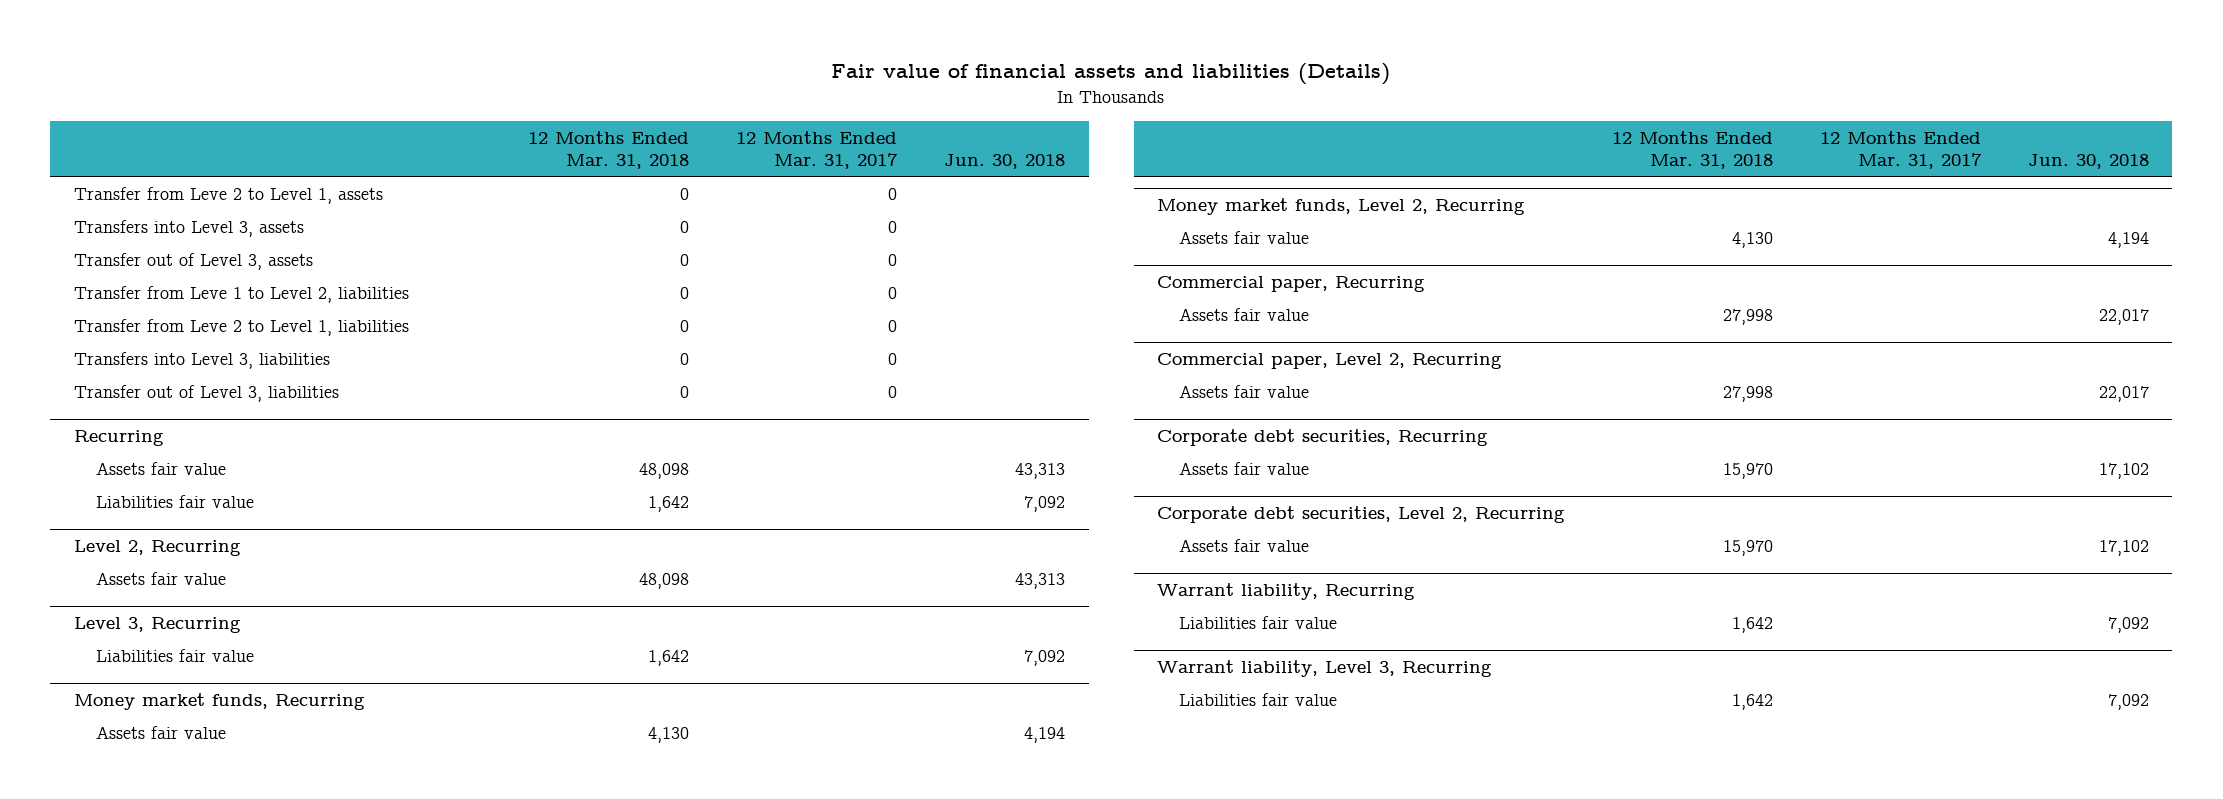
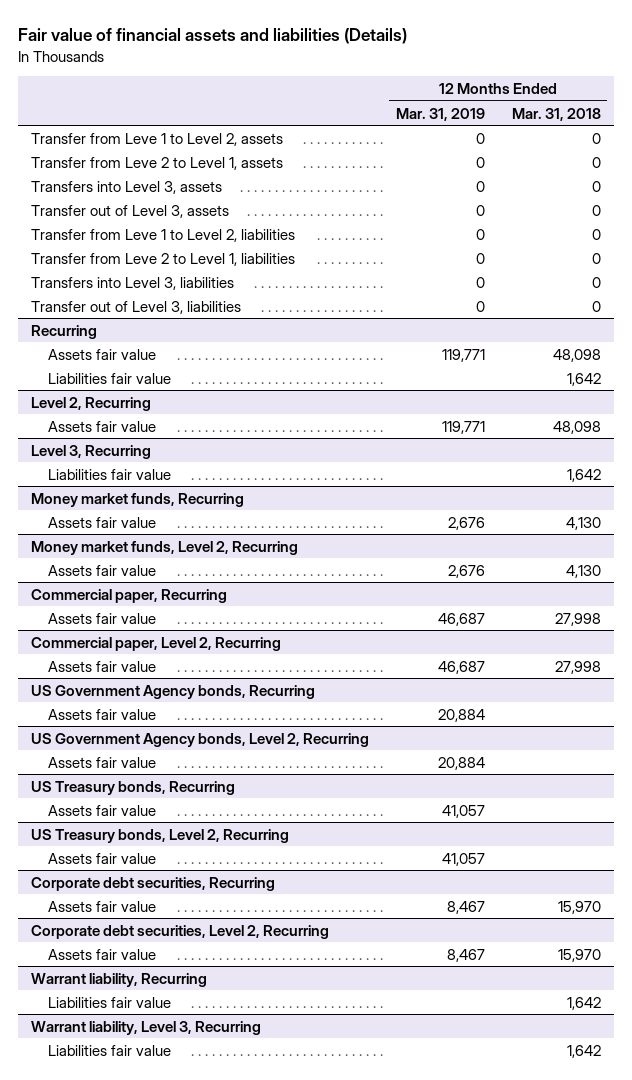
- | 12 Months Ended Mar. 31, 2018 | 12 Months Ended Mar. 31, 2017 | Jun. 30, 2018
+ | 12 Months Ended Mar. 31, 2019 | 12 Months Ended Mar. 31, 2018
+ Transfer from Leve 1 to Level 2, assets | 0 | 0
+ US Government Agency bonds, Recurring
+ Assets fair value | 20,884 |
+ US Government Agency bonds, Level 2, Recurring
+ Assets fair value | 20,884 |
+ US Treasury bonds, Recurring
+ Assets fair value | 41,057 |
+ US Treasury bonds, Level 2, Recurring
+ Assets fair value | 41,057 |

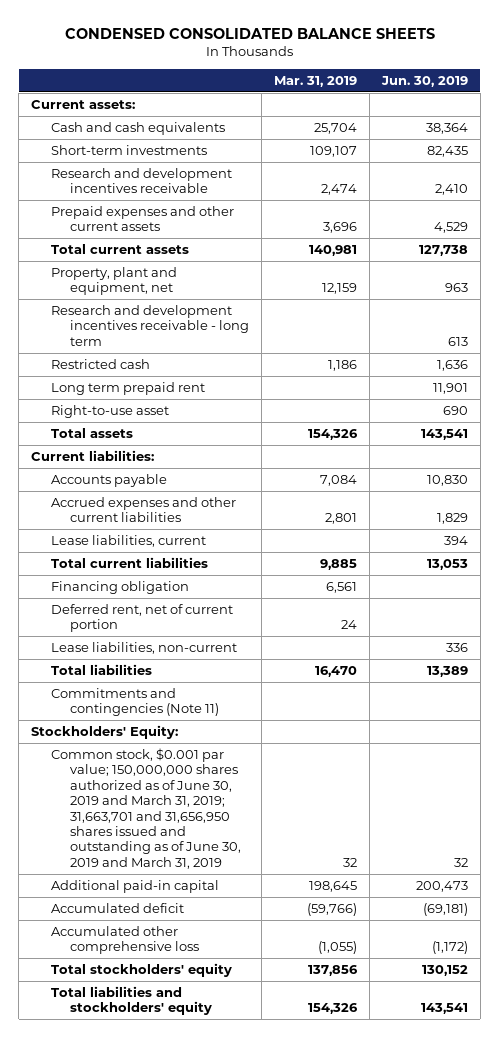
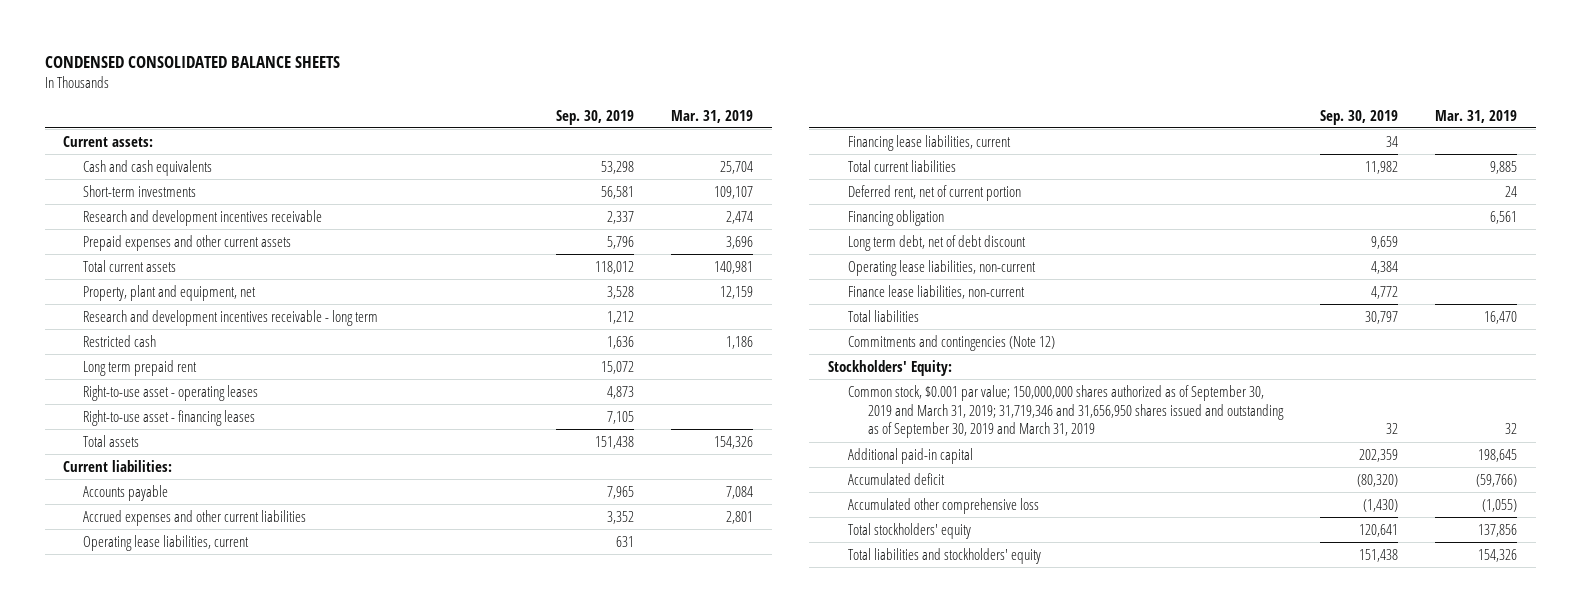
- | Mar. 31, 2019 | Jun. 30, 2019
+ | Sep. 30, 2019 | Mar. 31, 2019
- Right-to-use asset | | 690
+ Right-to-use asset - operating leases | 4,873 |
+ Right-to-use asset - financing leases | 7,105 |
- Lease liabilities, current | | 394
+ Operating lease liabilities, current | 631 |
+ Financing lease liabilities, current | 34 |
- Lease liabilities, non-current | | 336
moved down: Financing obligation | | 6,561
+ Long term debt, net of debt discount | 9,659 |
+ Operating lease liabilities, non-current | 4,384 |
+ Finance lease liabilities, non-current | 4,772 |
- Commitments and contingencies (Note 11)
+ Commitments and contingencies (Note 12)
- Common stock, $0.001 par value; 150,000,000 shares authorized as of June 30, 2019 and March 31, 2019; 31,663,701 and 31,656,950 shares issued and outstanding as of June 30, 2019 and March 31, 2019 | 32 | 32
+ Common stock, $0.001 par value; 150,000,000 shares authorized as of September 30, 2019 and March 31, 2019; 31,719,346 and 31,656,950 shares issued and outstanding as of September 30, 2019 and March 31, 2019 | 32 | 32

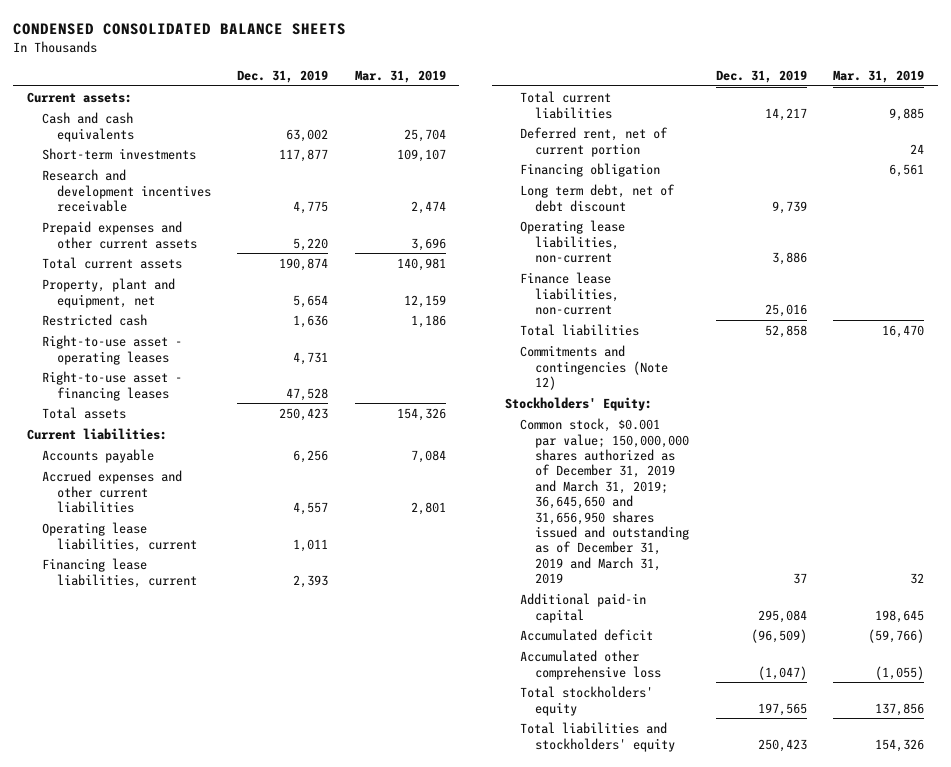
- | Sep. 30, 2019 | Mar. 31, 2019
+ | Dec. 31, 2019 | Mar. 31, 2019
- Research and development incentives receivable - long term | 1,212 |
- Long term prepaid rent | 15,072 |
- Common stock, $0.001 par value; 150,000,000 shares authorized as of September 30, 2019 and March 31, 2019; 31,719,346 and 31,656,950 shares issued and outstanding as of September 30, 2019 and March 31, 2019 | 32 | 32
+ Common stock, $0.001 par value; 150,000,000 shares authorized as of December 31, 2019 and March 31, 2019; 36,645,650 and 31,656,950 shares issued and outstanding as of December 31, 2019 and March 31, 2019 | 37 | 32

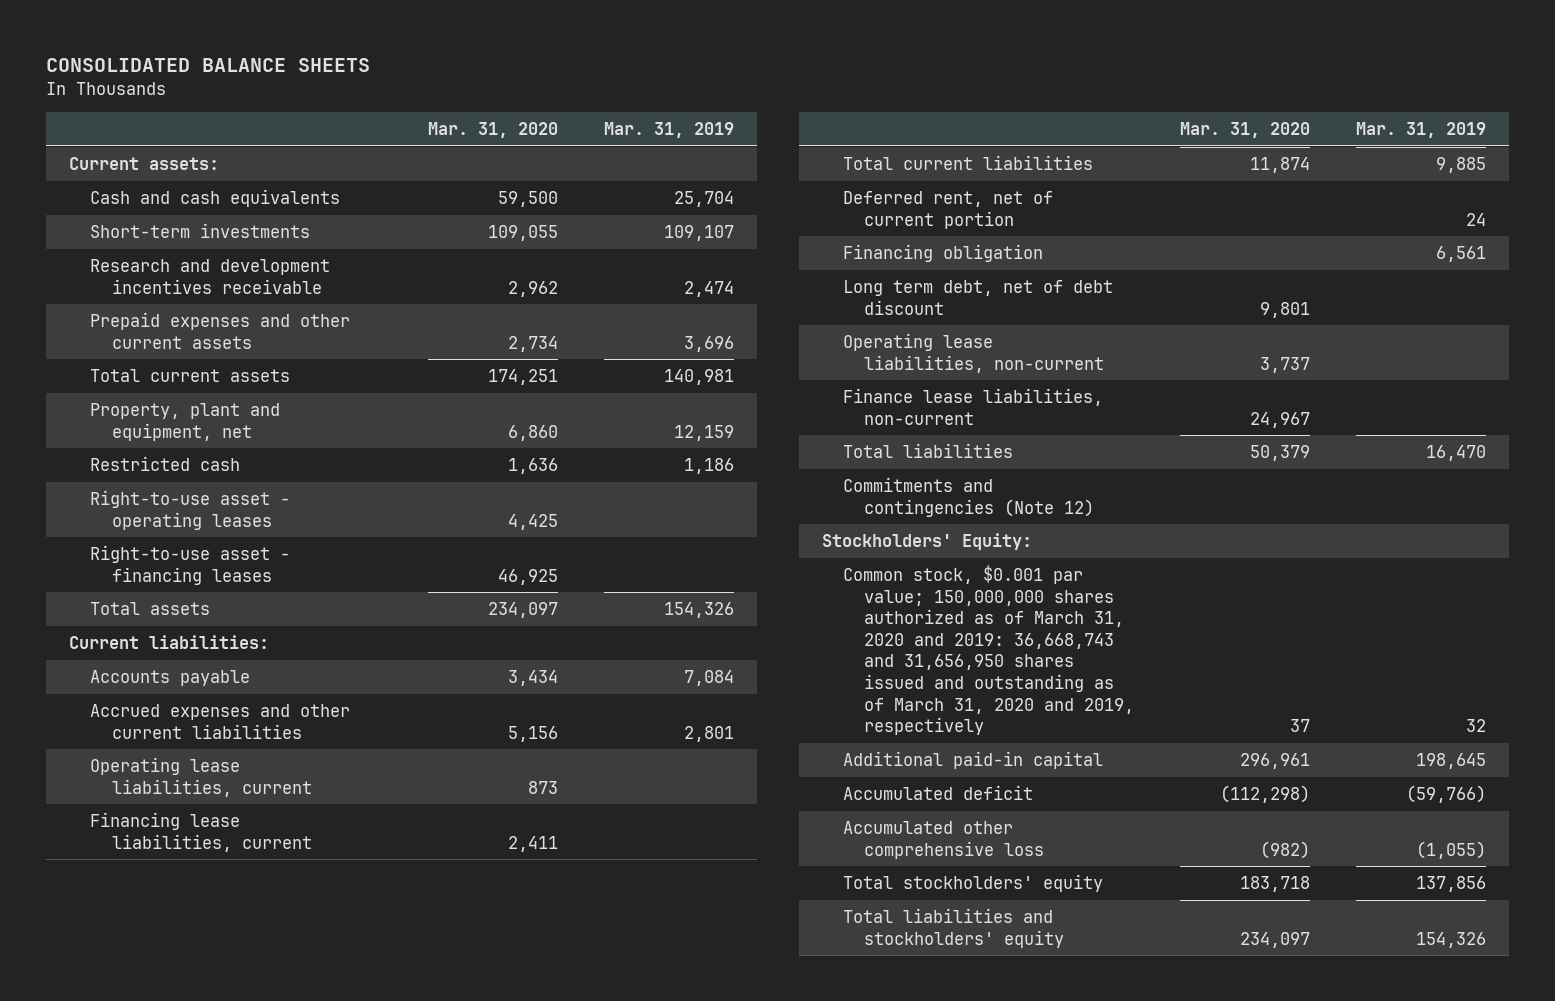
- CONDENSED CONSOLIDATED BALANCE SHEETS
+ CONSOLIDATED BALANCE SHEETS
- | Dec. 31, 2019 | Mar. 31, 2019
+ | Mar. 31, 2020 | Mar. 31, 2019
- Common stock, $0.001 par value; 150,000,000 shares authorized as of December 31, 2019 and March 31, 2019; 36,645,650 and 31,656,950 shares issued and outstanding as of December 31, 2019 and March 31, 2019 | 37 | 32
+ Common stock, $0.001 par value; 150,000,000 shares authorized as of March 31, 2020 and 2019: 36,668,743 and 31,656,950 shares issued and outstanding as of March 31, 2020 and 2019, respectively | 37 | 32

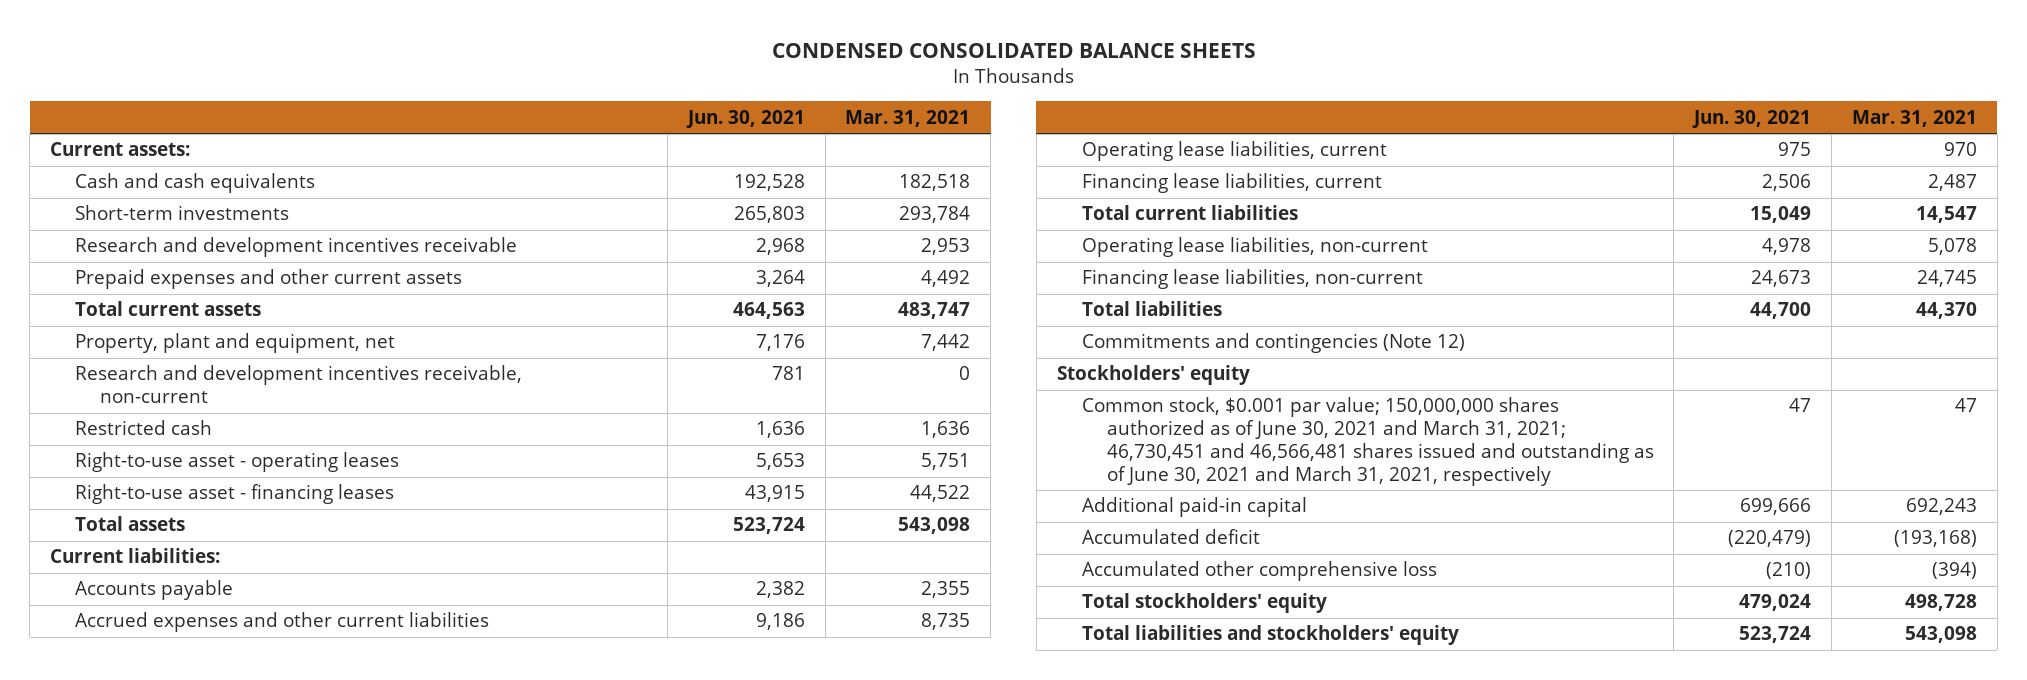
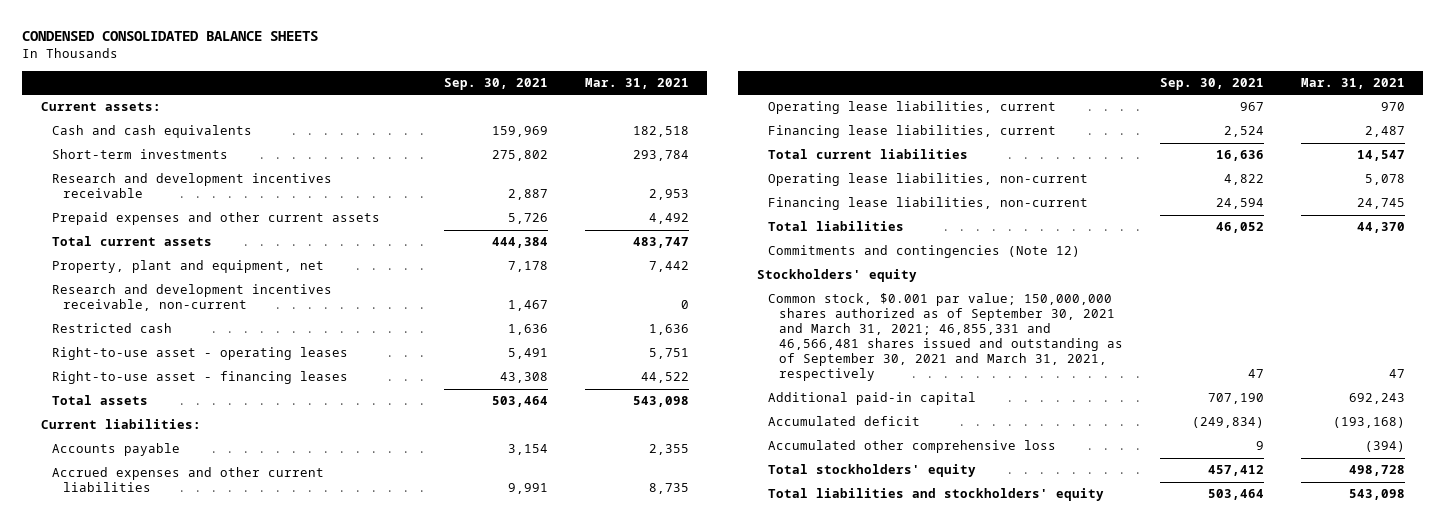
- | Jun. 30, 2021 | Mar. 31, 2021
+ | Sep. 30, 2021 | Mar. 31, 2021
- Common stock, $0.001 par value; 150,000,000 shares authorized as of June 30, 2021 and March 31, 2021; 46,730,451 and 46,566,481 shares issued and outstanding as of June 30, 2021 and March 31, 2021, respectively | 47 | 47
+ Common stock, $0.001 par value; 150,000,000 shares authorized as of September 30, 2021 and March 31, 2021; 46,855,331 and 46,566,481 shares issued and outstanding as of September 30, 2021 and March 31, 2021, respectively | 47 | 47

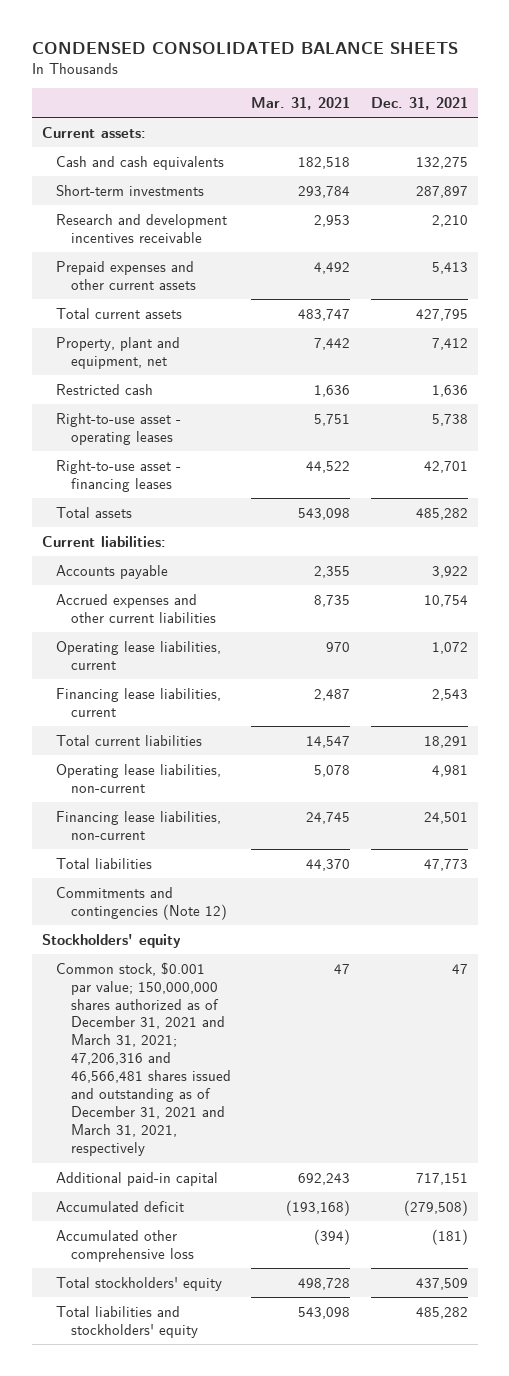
- | Sep. 30, 2021 | Mar. 31, 2021
+ | Mar. 31, 2021 | Dec. 31, 2021
- Research and development incentives receivable, non-current | 1,467 | 0
- Common stock, $0.001 par value; 150,000,000 shares authorized as of September 30, 2021 and March 31, 2021; 46,855,331 and 46,566,481 shares issued and outstanding as of September 30, 2021 and March 31, 2021, respectively | 47 | 47
+ Common stock, $0.001 par value; 150,000,000 shares authorized as of December 31, 2021 and March 31, 2021; 47,206,316 and 46,566,481 shares issued and outstanding as of December 31, 2021 and March 31, 2021, respectively | 47 | 47

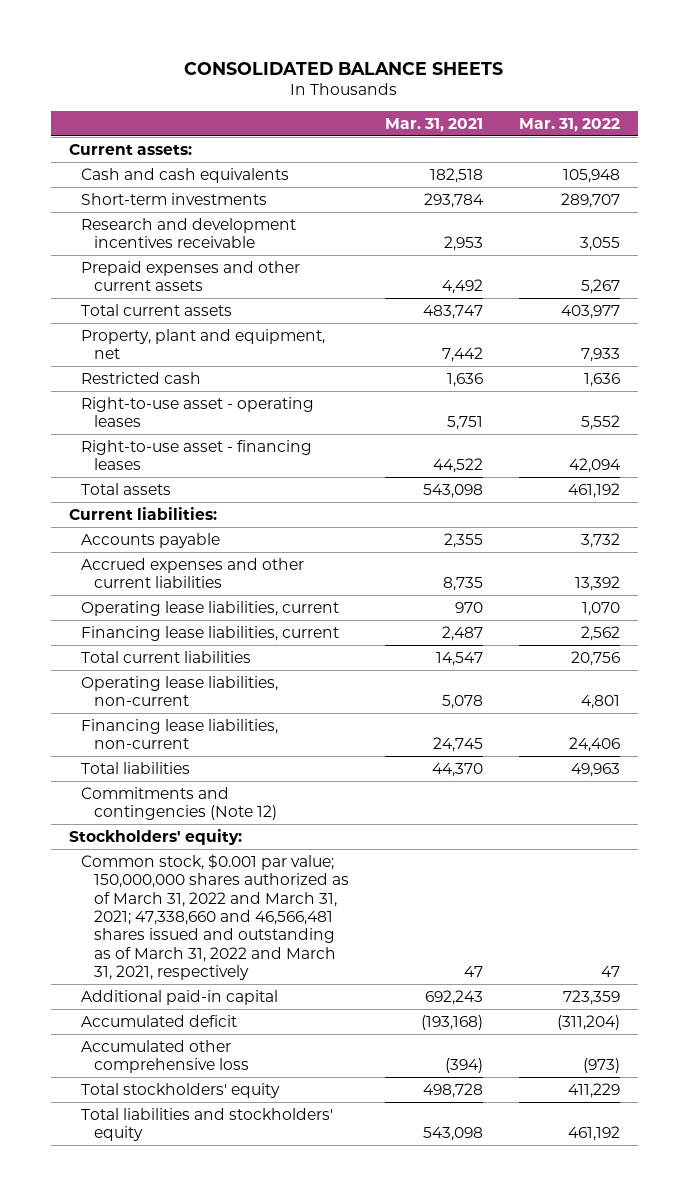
- CONDENSED CONSOLIDATED BALANCE SHEETS
+ CONSOLIDATED BALANCE SHEETS
- | Mar. 31, 2021 | Dec. 31, 2021
+ | Mar. 31, 2021 | Mar. 31, 2022
- Stockholders' equity
- Common stock, $0.001 par value; 150,000,000 shares authorized as of December 31, 2021 and March 31, 2021; 47,206,316 and 46,566,481 shares issued and outstanding as of December 31, 2021 and March 31, 2021, respectively | 47 | 47
+ Stockholders' equity:
+ Common stock, $0.001 par value; 150,000,000 shares authorized as of March 31, 2022 and March 31, 2021; 47,338,660 and 46,566,481 shares issued and outstanding as of March 31, 2022 and March 31, 2021, respectively | 47 | 47

